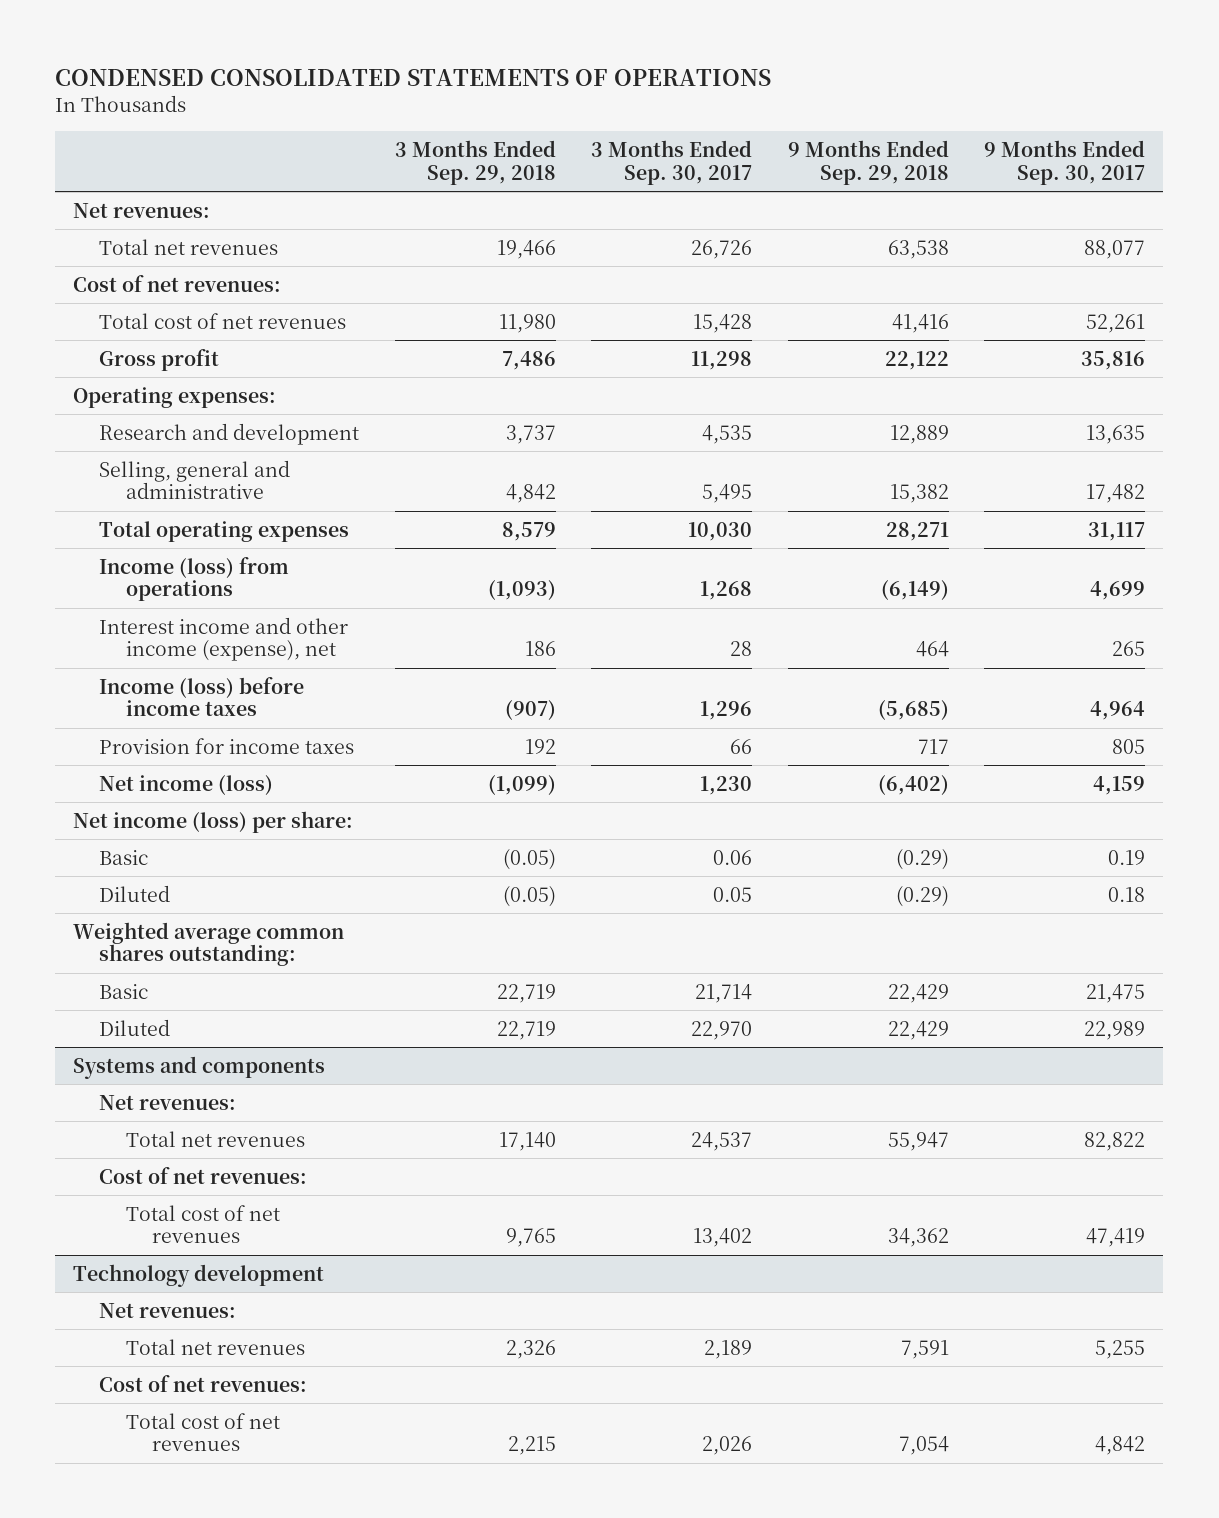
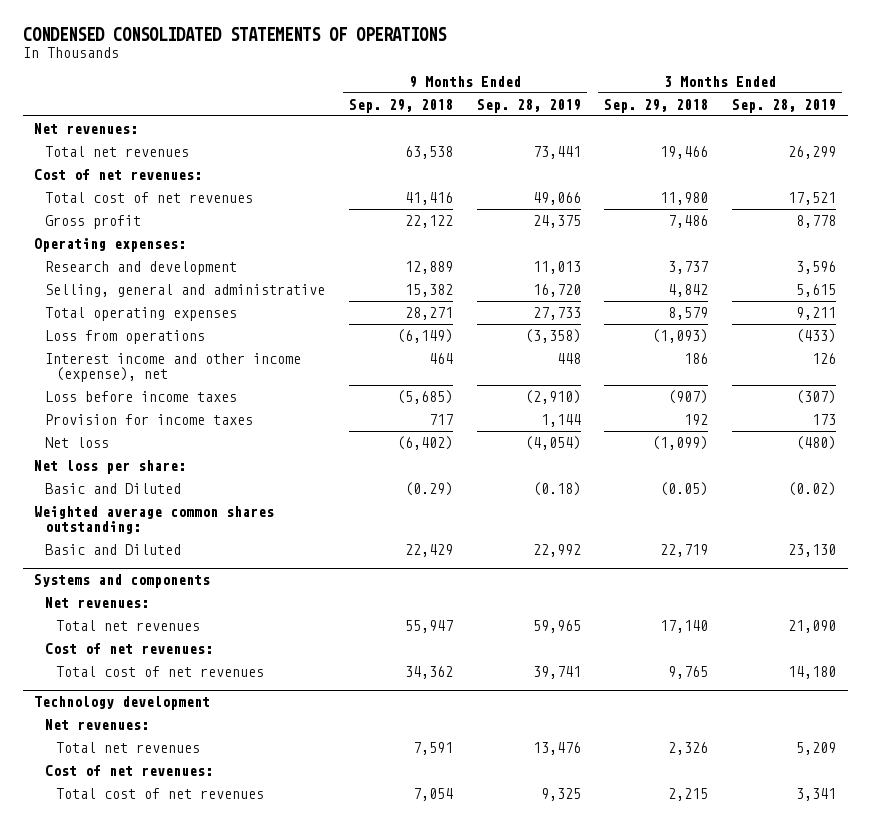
- | 3 Months Ended Sep. 29, 2018 | 3 Months Ended Sep. 30, 2017 | 9 Months Ended Sep. 29, 2018 | 9 Months Ended Sep. 30, 2017
+ | 9 Months Ended Sep. 29, 2018 | 9 Months Ended Sep. 28, 2019 | 3 Months Ended Sep. 29, 2018 | 3 Months Ended Sep. 28, 2019
- Income (loss) from operations | (1,093) | 1,268 | (6,149) | 4,699
+ Loss from operations | (6,149) | (3,358) | (1,093) | (433)
- Income (loss) before income taxes | (907) | 1,296 | (5,685) | 4,964
+ Loss before income taxes | (5,685) | (2,910) | (907) | (307)
- Net income (loss) | (1,099) | 1,230 | (6,402) | 4,159
- Net income (loss) per share:
- Basic | (0.05) | 0.06 | (0.29) | 0.19
- Diluted | (0.05) | 0.05 | (0.29) | 0.18
+ Net loss | (6,402) | (4,054) | (1,099) | (480)
+ Net loss per share:
+ Basic and Diluted | (0.29) | (0.18) | (0.05) | (0.02)
- Basic | 22,719 | 21,714 | 22,429 | 21,475
- Diluted | 22,719 | 22,970 | 22,429 | 22,989
+ Basic and Diluted | 22,429 | 22,992 | 22,719 | 23,130

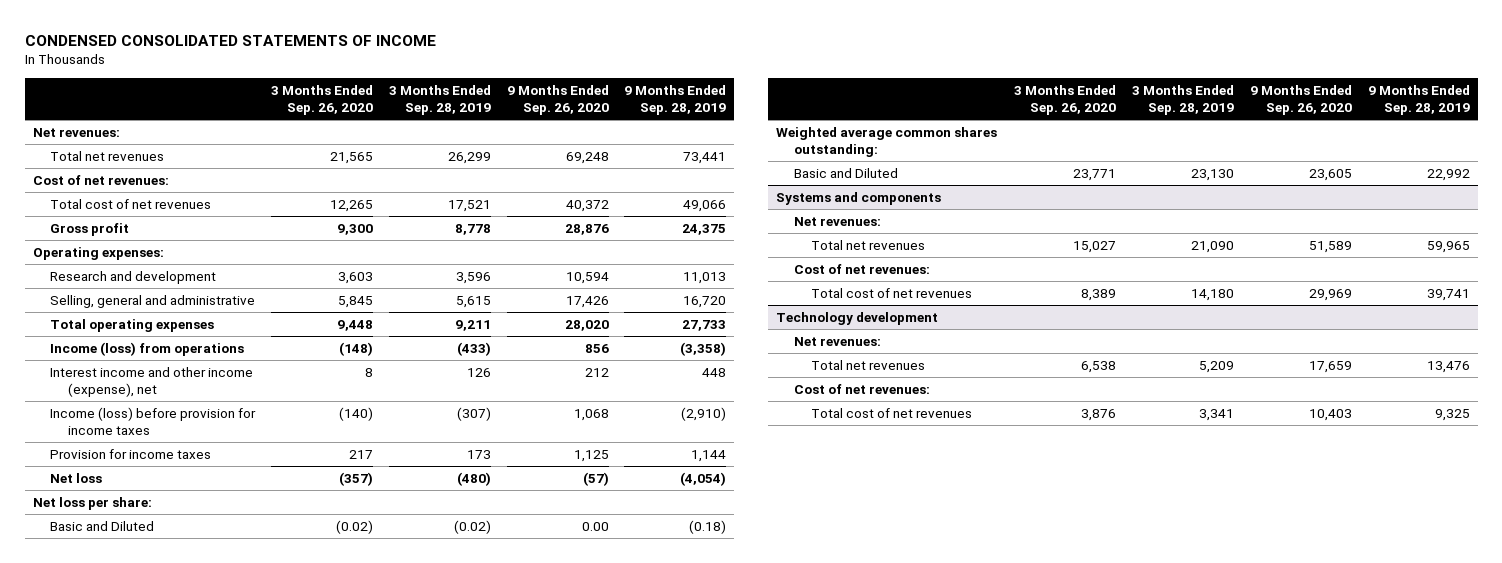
- CONDENSED CONSOLIDATED STATEMENTS OF OPERATIONS
+ CONDENSED CONSOLIDATED STATEMENTS OF INCOME
- | 9 Months Ended Sep. 29, 2018 | 9 Months Ended Sep. 28, 2019 | 3 Months Ended Sep. 29, 2018 | 3 Months Ended Sep. 28, 2019
+ | 3 Months Ended Sep. 26, 2020 | 3 Months Ended Sep. 28, 2019 | 9 Months Ended Sep. 26, 2020 | 9 Months Ended Sep. 28, 2019
- Loss from operations | (6,149) | (3,358) | (1,093) | (433)
+ Income (loss) from operations | (148) | (433) | 856 | (3,358)
- Loss before income taxes | (5,685) | (2,910) | (907) | (307)
+ Income (loss) before provision for income taxes | (140) | (307) | 1,068 | (2,910)

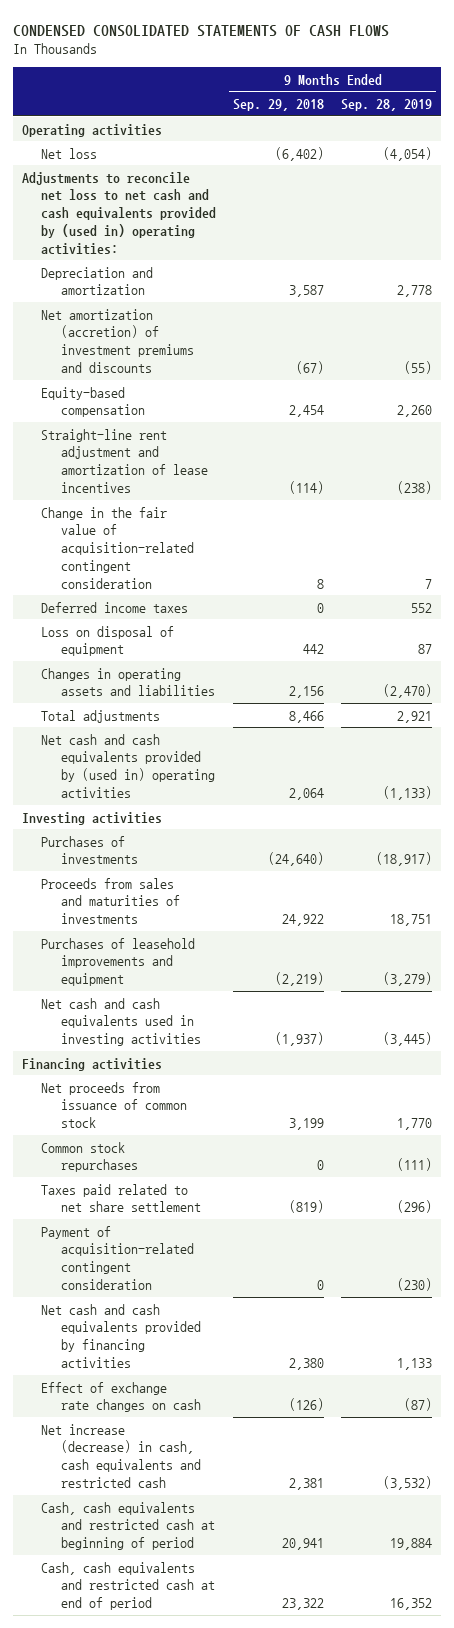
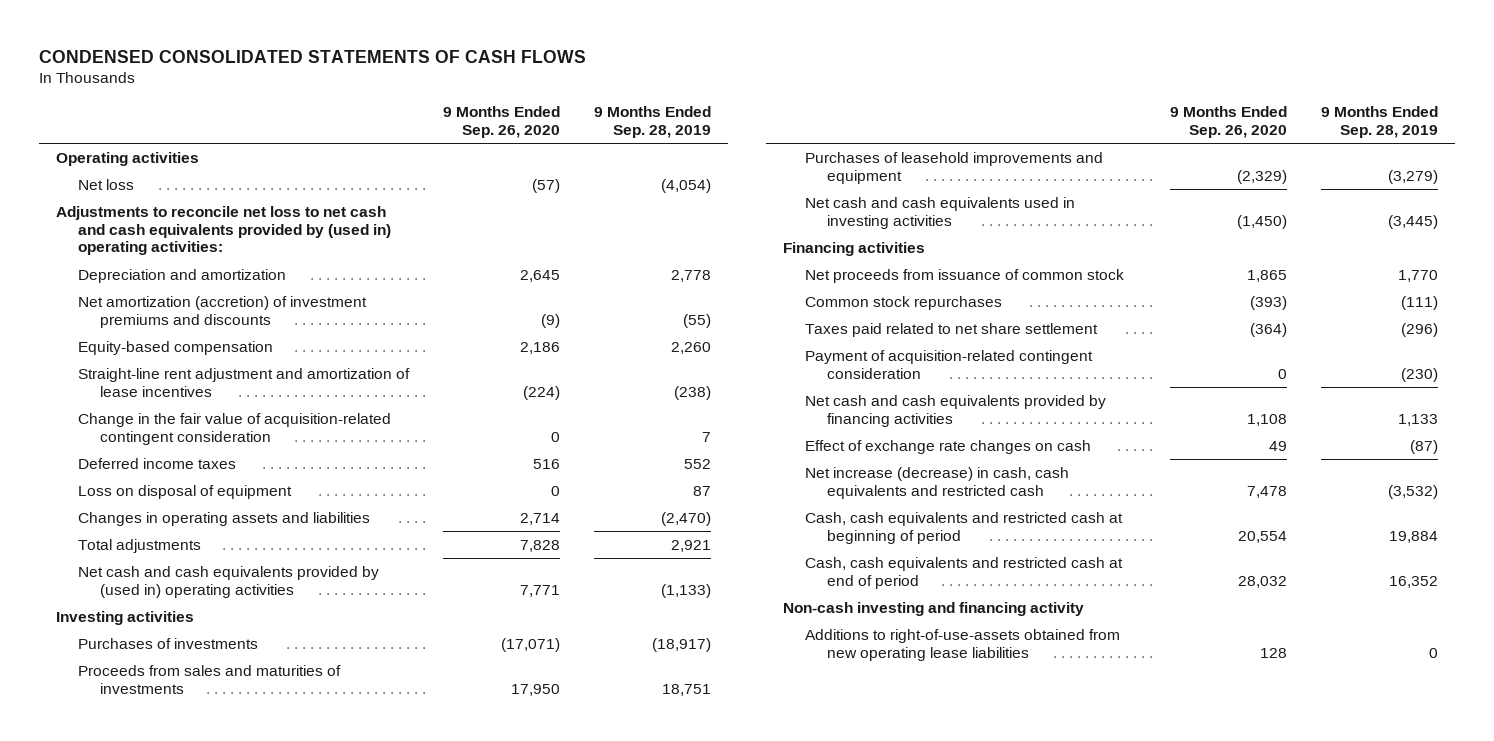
- | 9 Months Ended Sep. 29, 2018 | 9 Months Ended Sep. 28, 2019
+ | 9 Months Ended Sep. 26, 2020 | 9 Months Ended Sep. 28, 2019
+ Non-cash investing and financing activity
+ Additions to right-of-use-assets obtained from new operating lease liabilities | 128 | 0

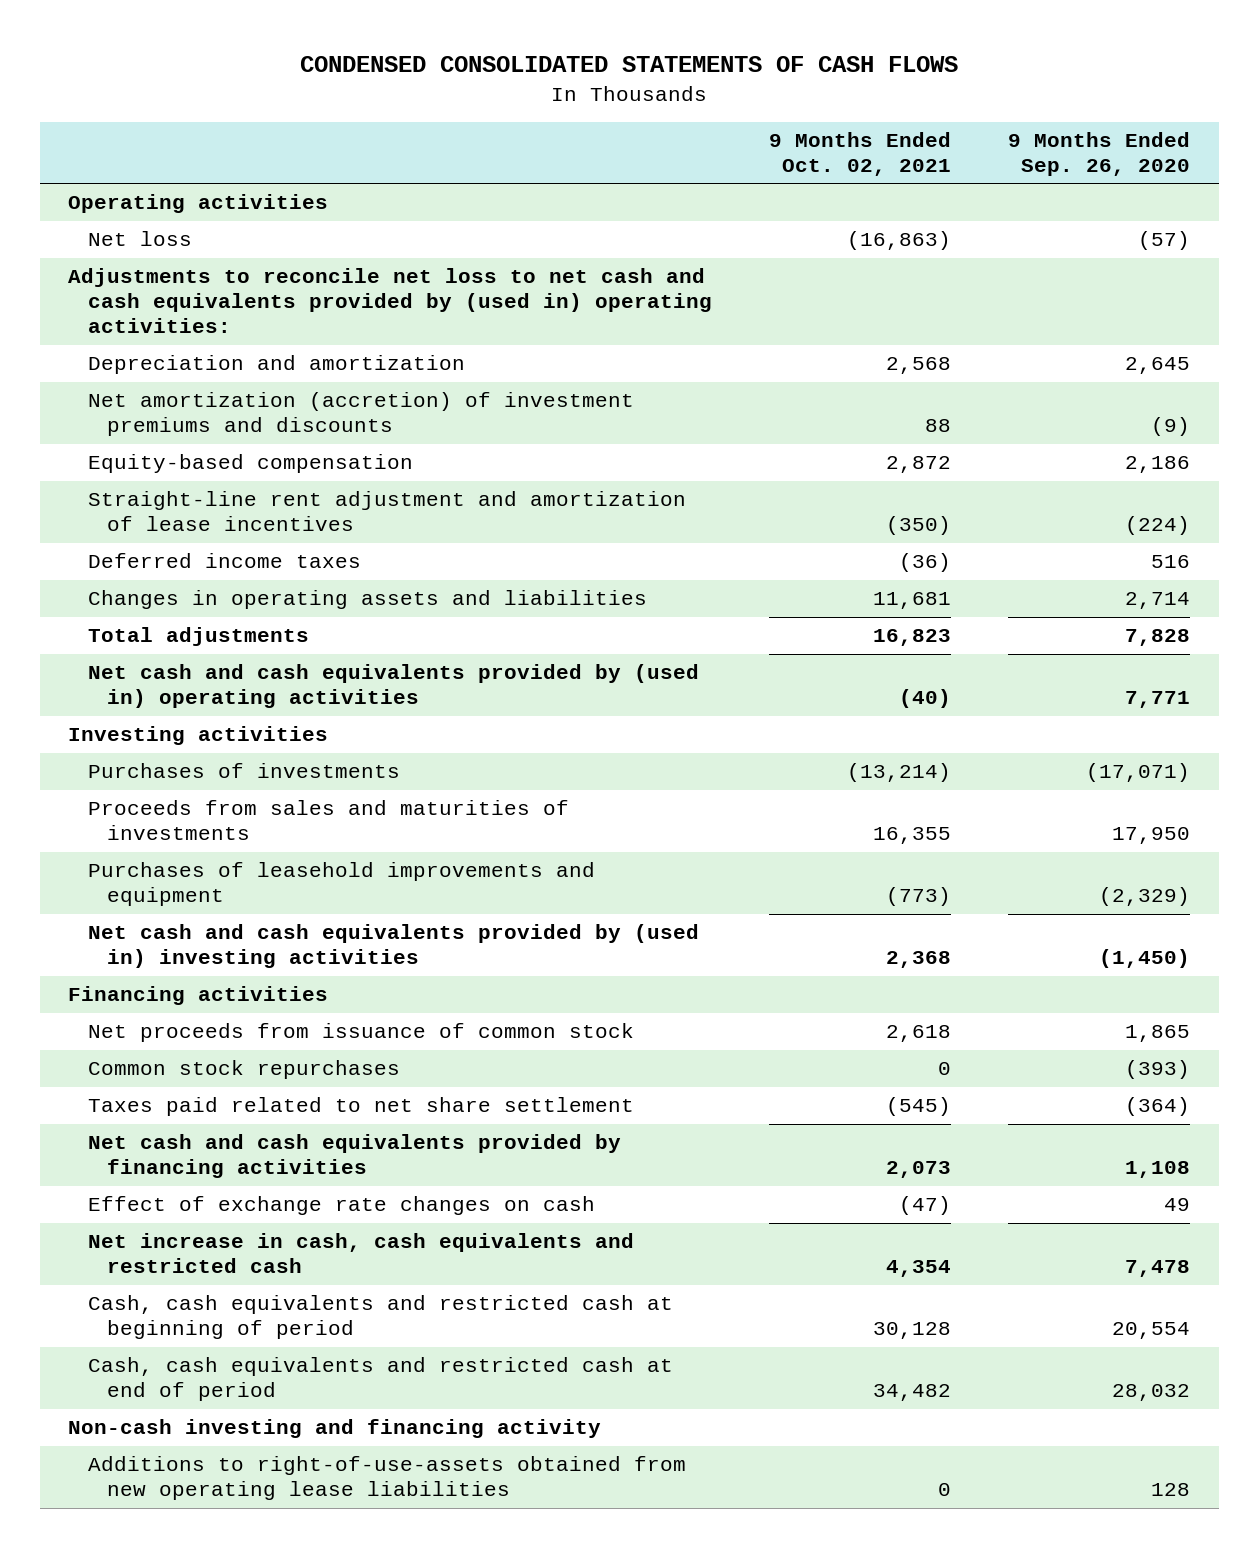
- | 9 Months Ended Sep. 26, 2020 | 9 Months Ended Sep. 28, 2019
+ | 9 Months Ended Oct. 02, 2021 | 9 Months Ended Sep. 26, 2020
- Change in the fair value of acquisition-related contingent consideration | 0 | 7
- Loss on disposal of equipment | 0 | 87
- Net cash and cash equivalents used in investing activities | (1,450) | (3,445)
+ Net cash and cash equivalents provided by (used in) investing activities | 2,368 | (1,450)
- Payment of acquisition-related contingent consideration | 0 | (230)
- Net increase (decrease) in cash, cash equivalents and restricted cash | 7,478 | (3,532)
+ Net increase in cash, cash equivalents and restricted cash | 4,354 | 7,478

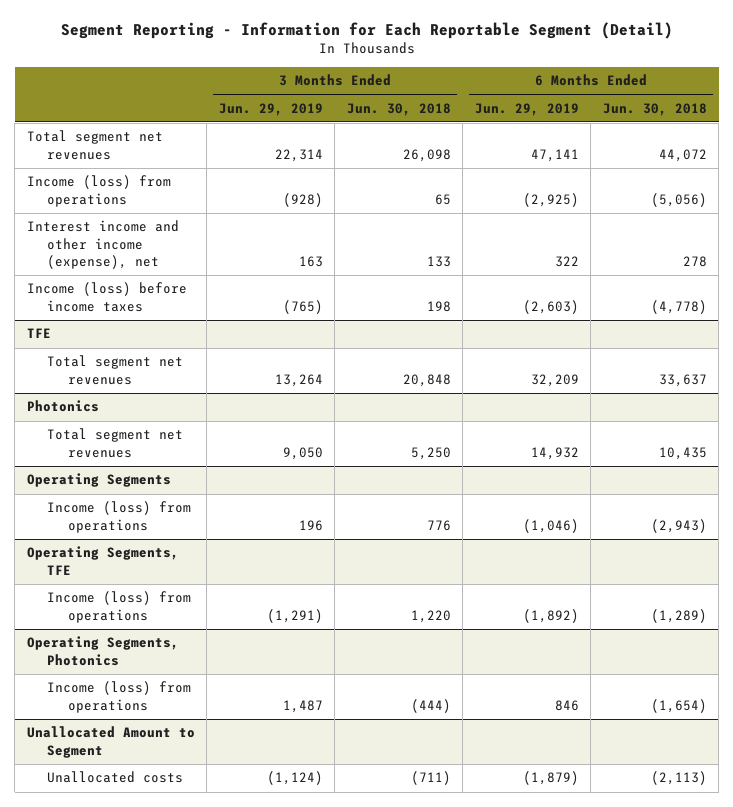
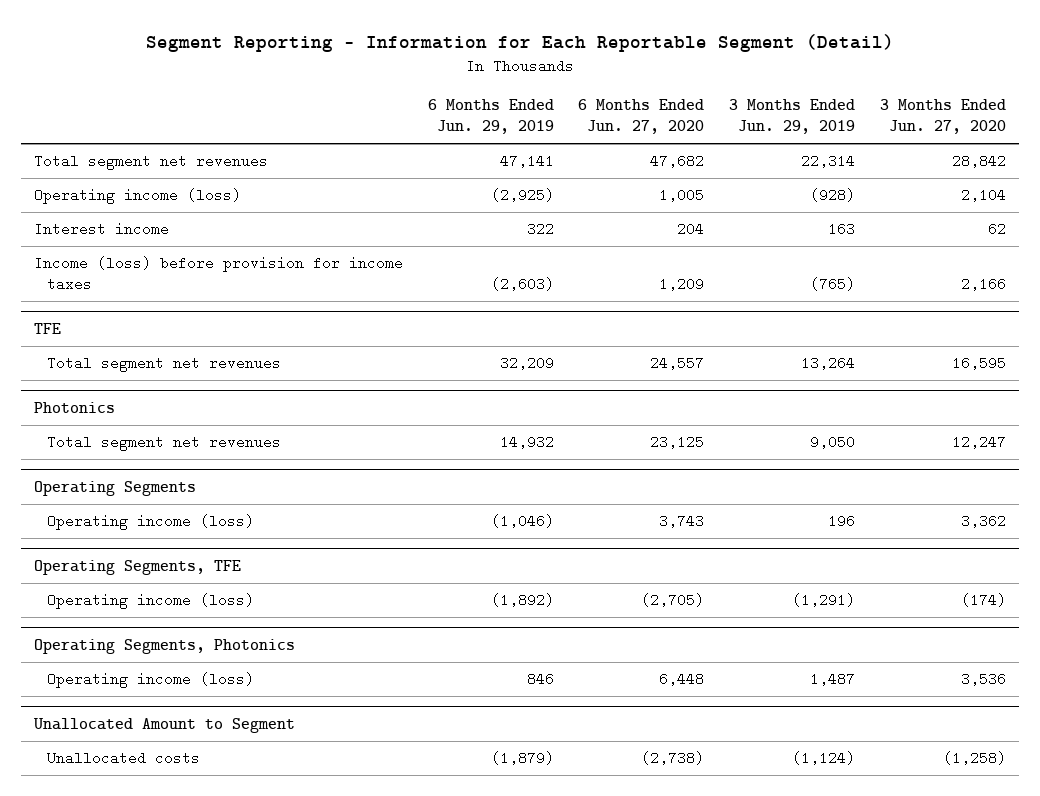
- | 3 Months Ended Jun. 29, 2019 | 3 Months Ended Jun. 30, 2018 | 6 Months Ended Jun. 29, 2019 | 6 Months Ended Jun. 30, 2018
+ | 6 Months Ended Jun. 29, 2019 | 6 Months Ended Jun. 27, 2020 | 3 Months Ended Jun. 29, 2019 | 3 Months Ended Jun. 27, 2020
- Income (loss) from operations | (928) | 65 | (2,925) | (5,056)
- Interest income and other income (expense), net | 163 | 133 | 322 | 278
- Income (loss) before income taxes | (765) | 198 | (2,603) | (4,778)
+ Operating income (loss) | (2,925) | 1,005 | (928) | 2,104
+ Interest income | 322 | 204 | 163 | 62
+ Income (loss) before provision for income taxes | (2,603) | 1,209 | (765) | 2,166
@ Operating Segments
- Income (loss) from operations | 196 | 776 | (1,046) | (2,943)
+ Operating income (loss) | (1,046) | 3,743 | 196 | 3,362
@ Operating Segments, TFE
- Income (loss) from operations | (1,291) | 1,220 | (1,892) | (1,289)
+ Operating income (loss) | (1,892) | (2,705) | (1,291) | (174)
@ Operating Segments, Photonics
- Income (loss) from operations | 1,487 | (444) | 846 | (1,654)
+ Operating income (loss) | 846 | 6,448 | 1,487 | 3,536

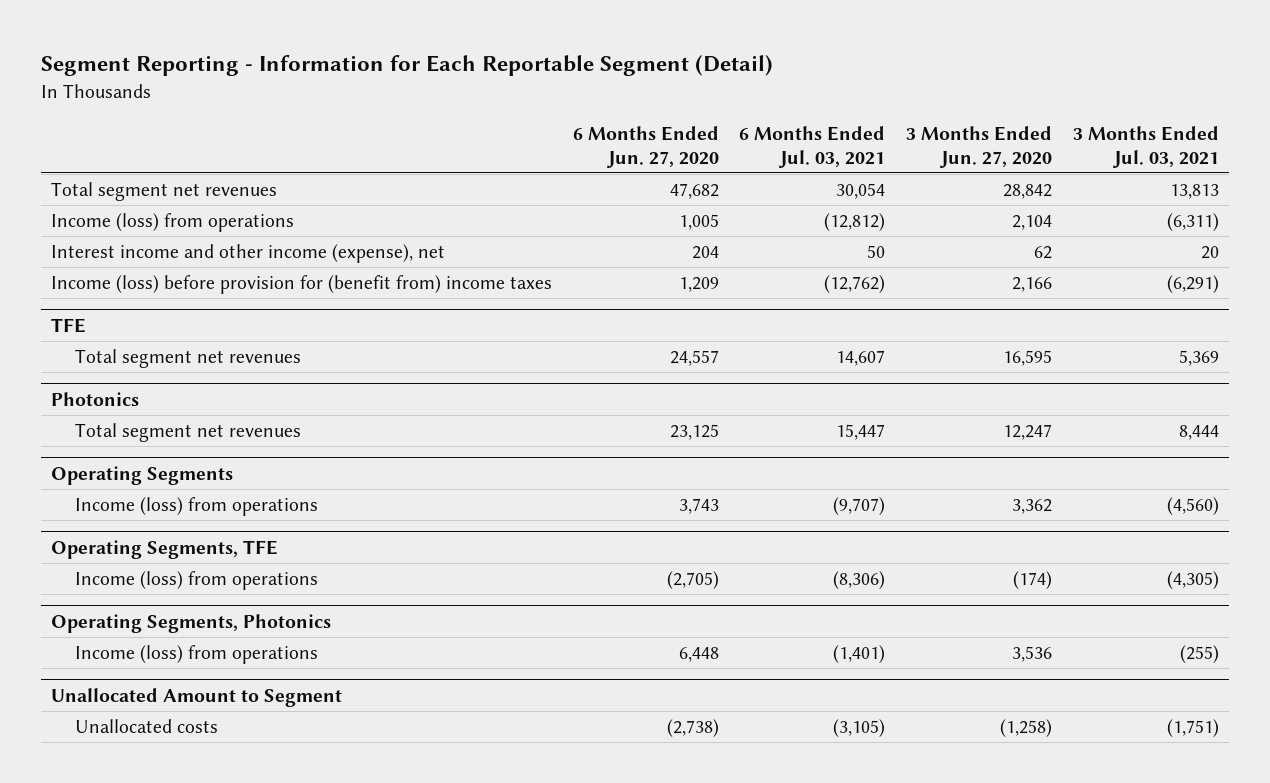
- | 6 Months Ended Jun. 29, 2019 | 6 Months Ended Jun. 27, 2020 | 3 Months Ended Jun. 29, 2019 | 3 Months Ended Jun. 27, 2020
+ | 6 Months Ended Jun. 27, 2020 | 6 Months Ended Jul. 03, 2021 | 3 Months Ended Jun. 27, 2020 | 3 Months Ended Jul. 03, 2021
- Operating income (loss) | (2,925) | 1,005 | (928) | 2,104
- Interest income | 322 | 204 | 163 | 62
- Income (loss) before provision for income taxes | (2,603) | 1,209 | (765) | 2,166
+ Income (loss) from operations | 1,005 | (12,812) | 2,104 | (6,311)
+ Interest income and other income (expense), net | 204 | 50 | 62 | 20
+ Income (loss) before provision for (benefit from) income taxes | 1,209 | (12,762) | 2,166 | (6,291)
@ Operating Segments
- Operating income (loss) | (1,046) | 3,743 | 196 | 3,362
+ Income (loss) from operations | 3,743 | (9,707) | 3,362 | (4,560)
@ Operating Segments, TFE
- Operating income (loss) | (1,892) | (2,705) | (1,291) | (174)
+ Income (loss) from operations | (2,705) | (8,306) | (174) | (4,305)
@ Operating Segments, Photonics
- Operating income (loss) | 846 | 6,448 | 1,487 | 3,536
+ Income (loss) from operations | 6,448 | (1,401) | 3,536 | (255)

